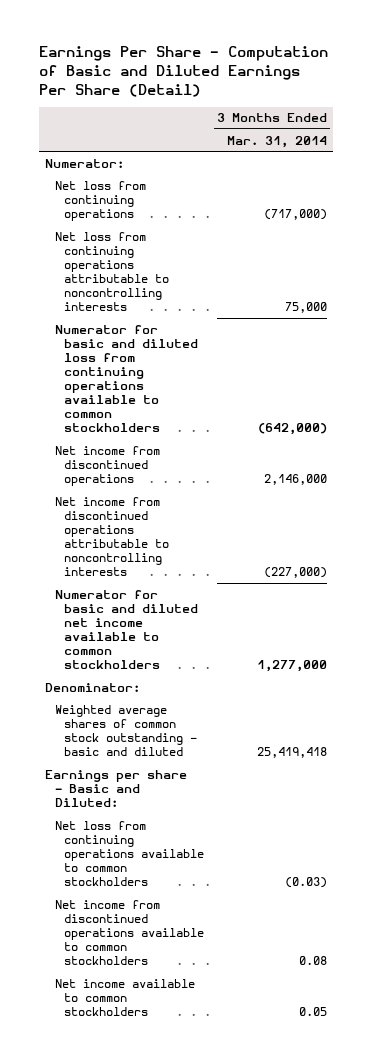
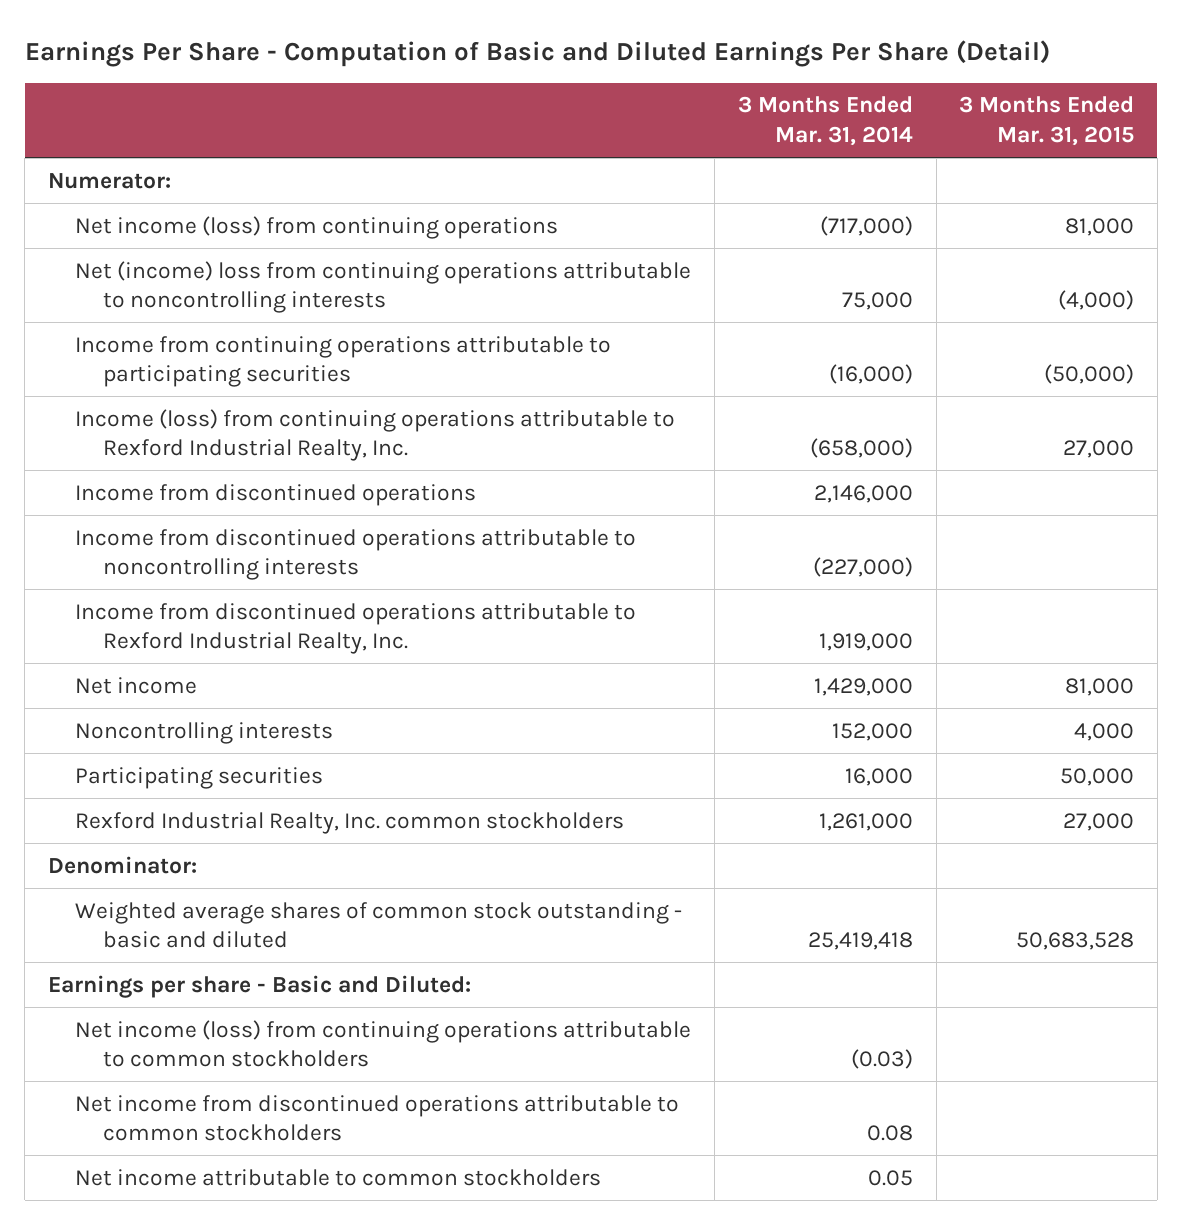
- | 3 Months Ended Mar. 31, 2014
+ | 3 Months Ended Mar. 31, 2014 | 3 Months Ended Mar. 31, 2015
- Net loss from continuing operations | (717,000)
- Net loss from continuing operations attributable to noncontrolling interests | 75,000
- Numerator for basic and diluted loss from continuing operations available to common stockholders | (642,000)
- Net income from discontinued operations | 2,146,000
- Net income from discontinued operations attributable to noncontrolling interests | (227,000)
- Numerator for basic and diluted net income available to common stockholders | 1,277,000
+ Net income (loss) from continuing operations | (717,000) | 81,000
+ Net (income) loss from continuing operations attributable to noncontrolling interests | 75,000 | (4,000)
+ Income from continuing operations attributable to participating securities | (16,000) | (50,000)
+ Income (loss) from continuing operations attributable to Rexford Industrial Realty, Inc. | (658,000) | 27,000
+ Income from discontinued operations | 2,146,000 |
+ Income from discontinued operations attributable to noncontrolling interests | (227,000) |
+ Income from discontinued operations attributable to Rexford Industrial Realty, Inc. | 1,919,000 |
+ Net income | 1,429,000 | 81,000
+ Noncontrolling interests | 152,000 | 4,000
+ Participating securities | 16,000 | 50,000
+ Rexford Industrial Realty, Inc. common stockholders | 1,261,000 | 27,000
- Net loss from continuing operations available to common stockholders | (0.03)
- Net income from discontinued operations available to common stockholders | 0.08
- Net income available to common stockholders | 0.05
+ Net income (loss) from continuing operations attributable to common stockholders | (0.03) |
+ Net income from discontinued operations attributable to common stockholders | 0.08 |
+ Net income attributable to common stockholders | 0.05 |

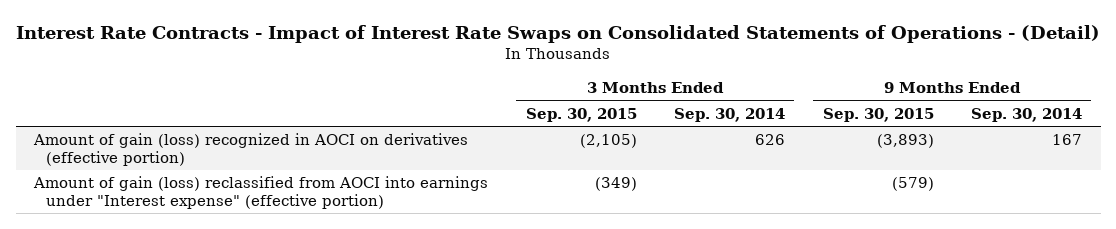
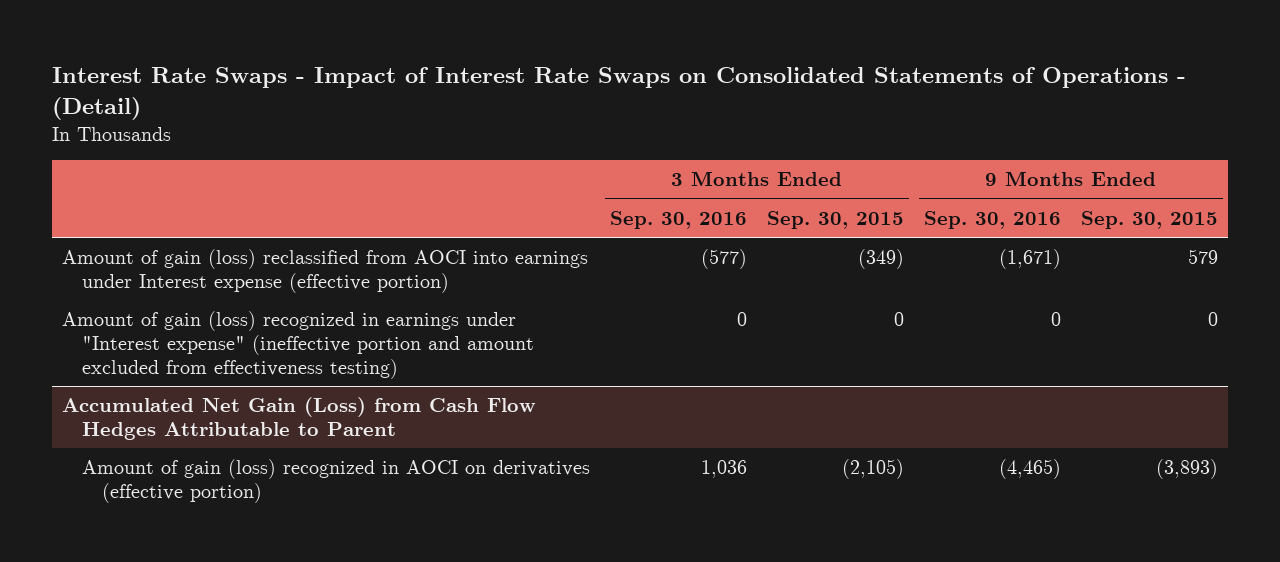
- Interest Rate Contracts - Impact of Interest Rate Swaps on Consolidated Statements of Operations - (Detail)
+ Interest Rate Swaps - Impact of Interest Rate Swaps on Consolidated Statements of Operations - (Detail)
- | 3 Months Ended Sep. 30, 2015 | 3 Months Ended Sep. 30, 2014 | 9 Months Ended Sep. 30, 2015 | 9 Months Ended Sep. 30, 2014
+ | 3 Months Ended Sep. 30, 2016 | 3 Months Ended Sep. 30, 2015 | 9 Months Ended Sep. 30, 2016 | 9 Months Ended Sep. 30, 2015
+ Amount of gain (loss) reclassified from AOCI into earnings under Interest expense (effective portion) | (577) | (349) | (1,671) | 579
+ Amount of gain (loss) recognized in earnings under "Interest expense" (ineffective portion and amount excluded from effectiveness testing) | 0 | 0 | 0 | 0
+ Accumulated Net Gain (Loss) from Cash Flow Hedges Attributable to Parent
- Amount of gain (loss) reclassified from AOCI into earnings under "Interest expense" (effective portion) | (349) | | (579) |

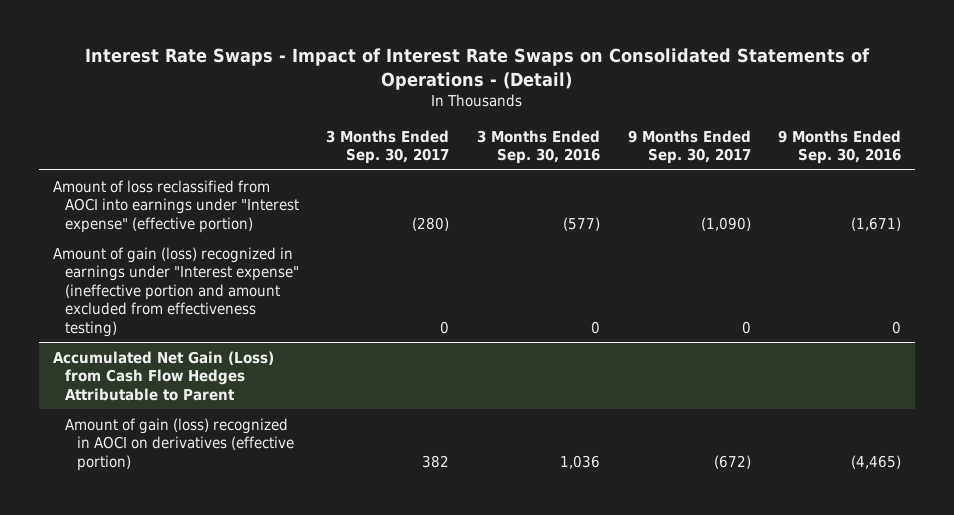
- | 3 Months Ended Sep. 30, 2016 | 3 Months Ended Sep. 30, 2015 | 9 Months Ended Sep. 30, 2016 | 9 Months Ended Sep. 30, 2015
+ | 3 Months Ended Sep. 30, 2017 | 3 Months Ended Sep. 30, 2016 | 9 Months Ended Sep. 30, 2017 | 9 Months Ended Sep. 30, 2016
- Amount of gain (loss) reclassified from AOCI into earnings under Interest expense (effective portion) | (577) | (349) | (1,671) | 579
+ Amount of loss reclassified from AOCI into earnings under "Interest expense" (effective portion) | (280) | (577) | (1,090) | (1,671)

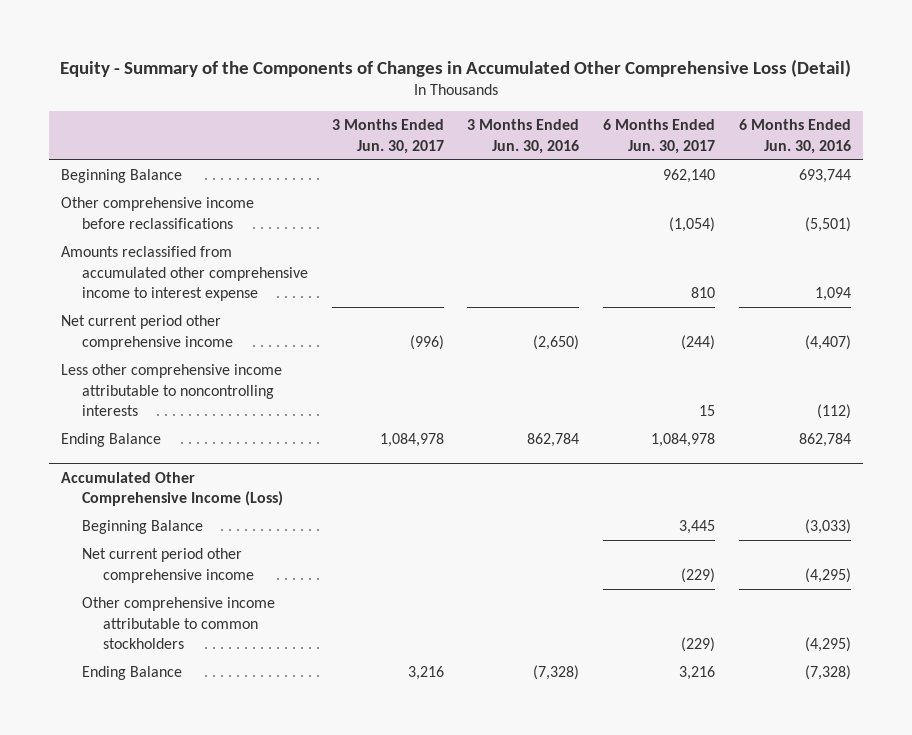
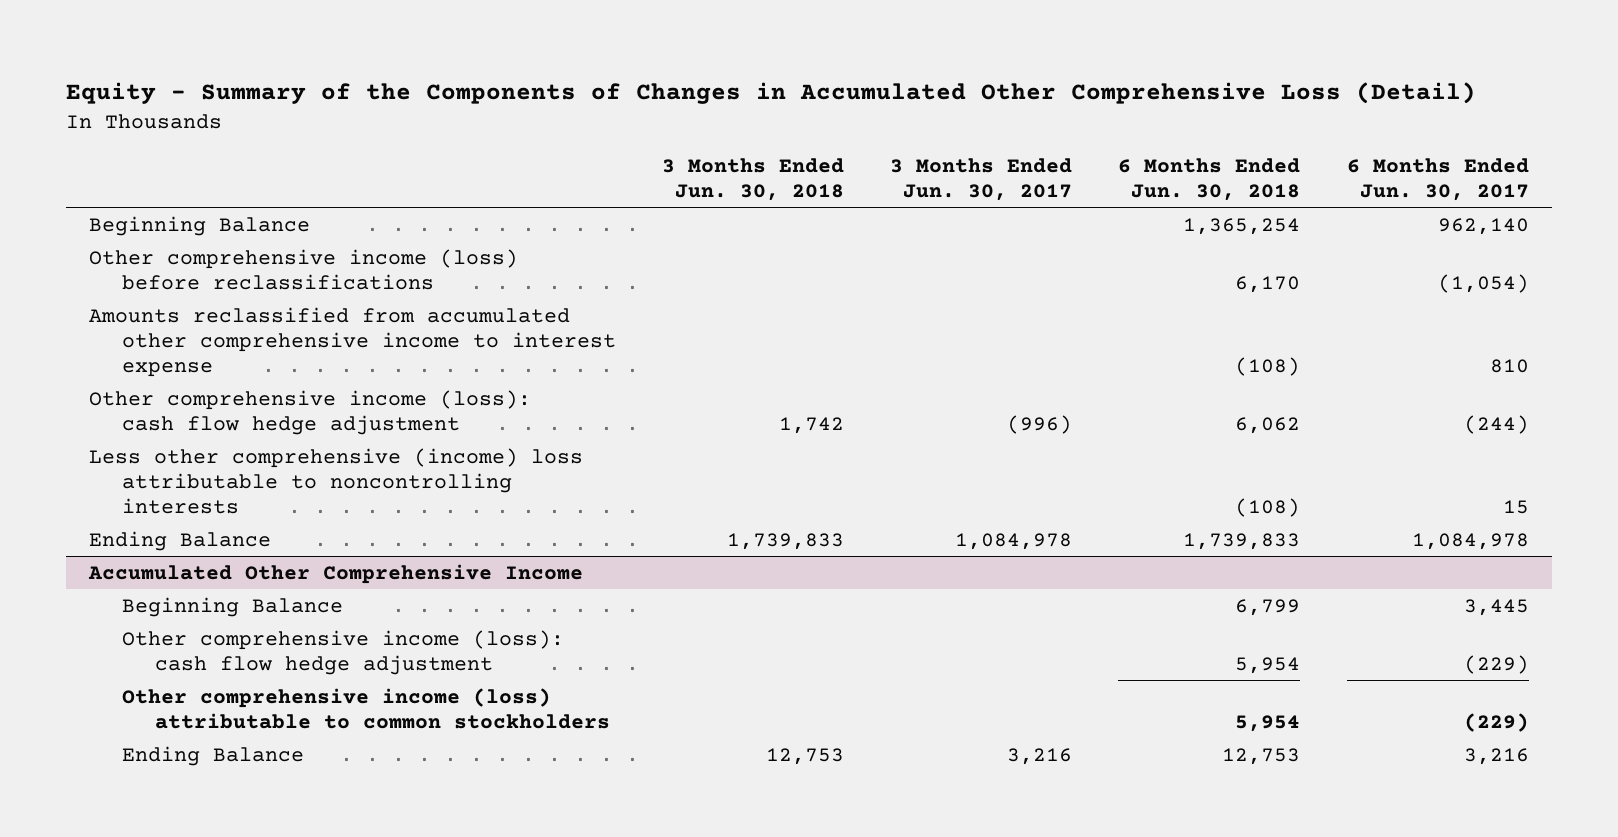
- | 3 Months Ended Jun. 30, 2017 | 3 Months Ended Jun. 30, 2016 | 6 Months Ended Jun. 30, 2017 | 6 Months Ended Jun. 30, 2016
+ | 3 Months Ended Jun. 30, 2018 | 3 Months Ended Jun. 30, 2017 | 6 Months Ended Jun. 30, 2018 | 6 Months Ended Jun. 30, 2017
- Other comprehensive income before reclassifications | | | (1,054) | (5,501)
+ Other comprehensive income (loss) before reclassifications | | | 6,170 | (1,054)
- Net current period other comprehensive income | (996) | (2,650) | (244) | (4,407)
- Less other comprehensive income attributable to noncontrolling interests | | | 15 | (112)
+ Other comprehensive income (loss): cash flow hedge adjustment | 1,742 | (996) | 6,062 | (244)
+ Less other comprehensive (income) loss attributable to noncontrolling interests | | | (108) | 15
- Accumulated Other Comprehensive Income (Loss)
+ Accumulated Other Comprehensive Income
- Net current period other comprehensive income | | | (229) | (4,295)
- Other comprehensive income attributable to common stockholders | | | (229) | (4,295)
+ Other comprehensive income (loss): cash flow hedge adjustment | | | 5,954 | (229)
+ Other comprehensive income (loss) attributable to common stockholders | | | 5,954 | (229)

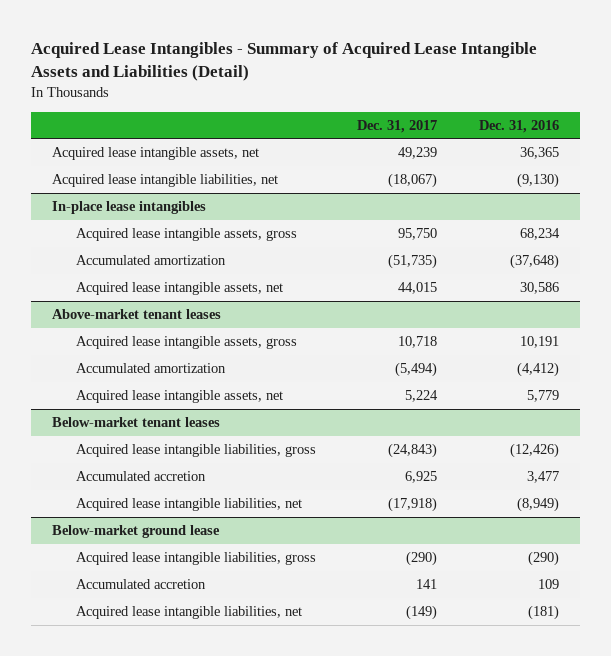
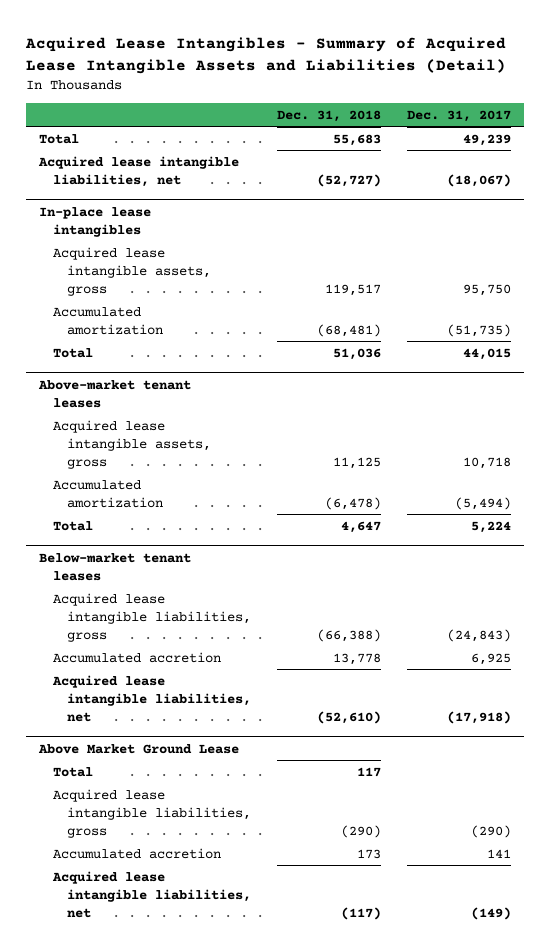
- | Dec. 31, 2017 | Dec. 31, 2016
+ | Dec. 31, 2018 | Dec. 31, 2017
- Acquired lease intangible assets, net | 49,239 | 36,365
+ Total | 55,683 | 49,239
@ In-place lease intangibles
- Acquired lease intangible assets, net | 44,015 | 30,586
+ Total | 51,036 | 44,015
@ Above-market tenant leases
- Acquired lease intangible assets, net | 5,224 | 5,779
+ Total | 4,647 | 5,224
- Below-market ground lease
+ Above Market Ground Lease
+ Total | 117 |

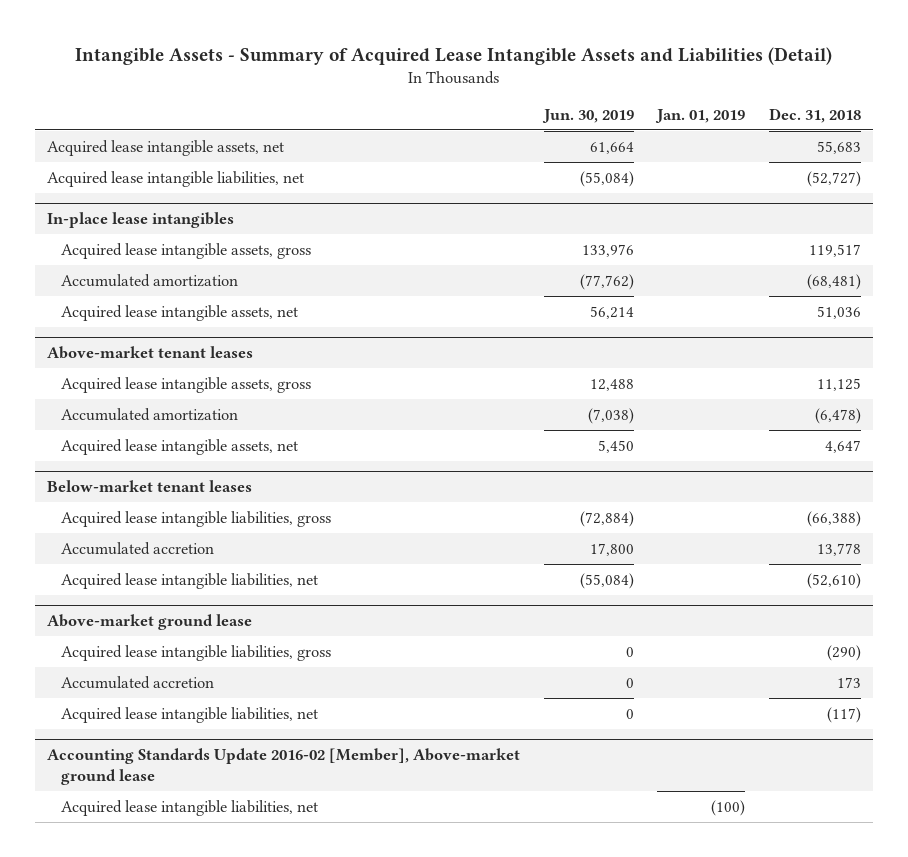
- Acquired Lease Intangibles - Summary of Acquired Lease Intangible Assets and Liabilities (Detail)
+ Intangible Assets - Summary of Acquired Lease Intangible Assets and Liabilities (Detail)
- | Dec. 31, 2018 | Dec. 31, 2017
+ | Jun. 30, 2019 | Jan. 01, 2019 | Dec. 31, 2018
- Total | 55,683 | 49,239
+ Acquired lease intangible assets, net | 61,664 | | 55,683
@ In-place lease intangibles
- Total | 51,036 | 44,015
+ Acquired lease intangible assets, net | 56,214 | | 51,036
@ Above-market tenant leases
- Total | 4,647 | 5,224
+ Acquired lease intangible assets, net | 5,450 | | 4,647
- Above Market Ground Lease
- Total | 117 |
+ Above-market ground lease
+ Accounting Standards Update 2016-02 [Member], Above-market ground lease
+ Acquired lease intangible liabilities, net | | (100) |

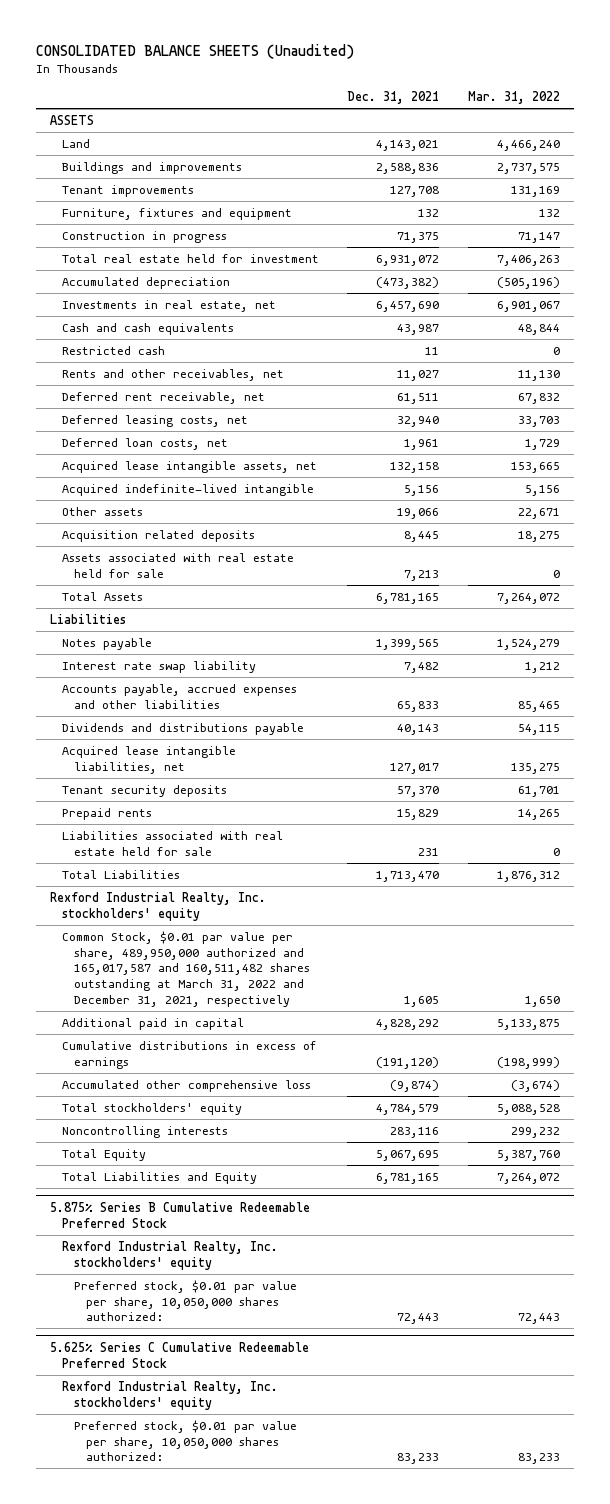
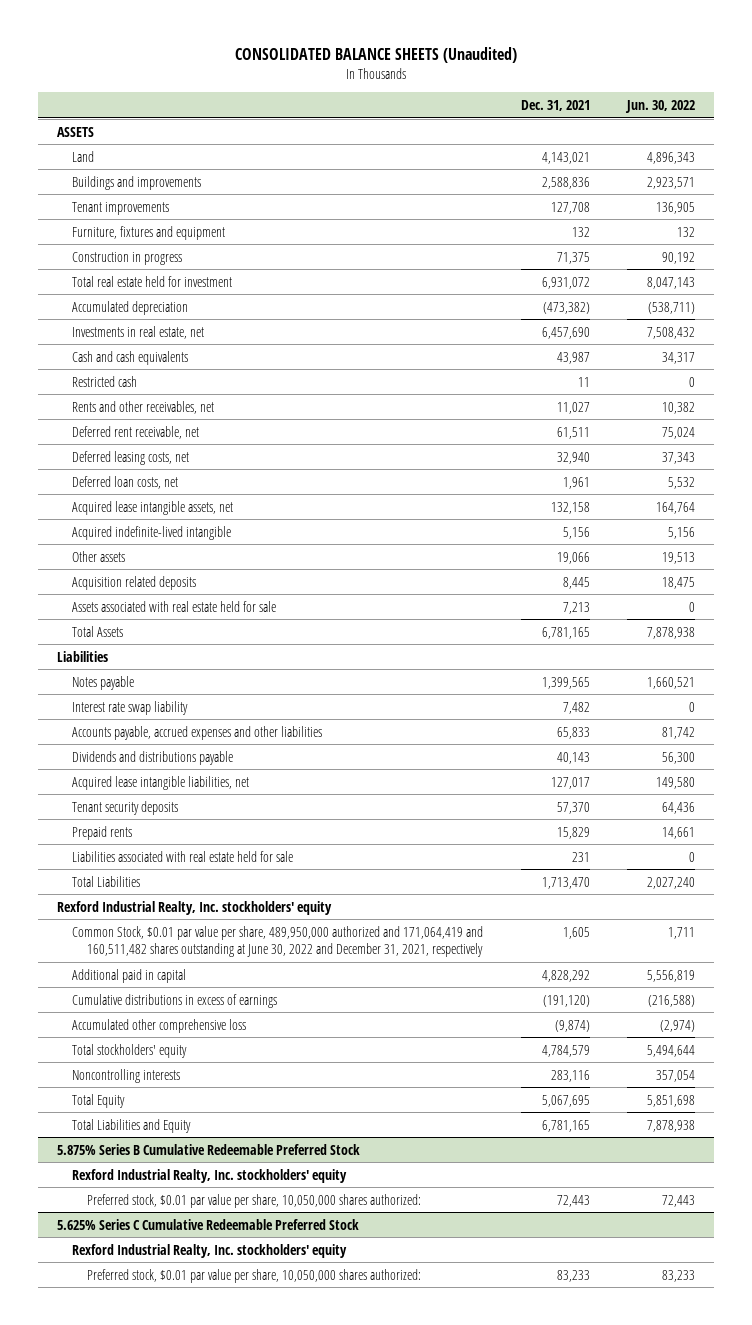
- | Dec. 31, 2021 | Mar. 31, 2022
+ | Dec. 31, 2021 | Jun. 30, 2022
- Common Stock, $0.01 par value per share, 489,950,000 authorized and 165,017,587 and 160,511,482 shares outstanding at March 31, 2022 and December 31, 2021, respectively | 1,605 | 1,650
+ Common Stock, $0.01 par value per share, 489,950,000 authorized and 171,064,419 and 160,511,482 shares outstanding at June 30, 2022 and December 31, 2021, respectively | 1,605 | 1,711

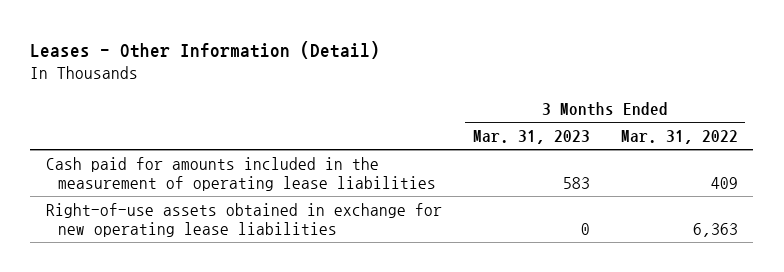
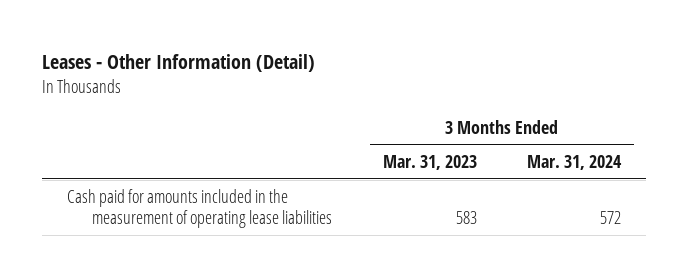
- | 3 Months Ended Mar. 31, 2023 | 3 Months Ended Mar. 31, 2022
+ | 3 Months Ended Mar. 31, 2023 | 3 Months Ended Mar. 31, 2024
- Right-of-use assets obtained in exchange for new operating lease liabilities | 0 | 6,363

